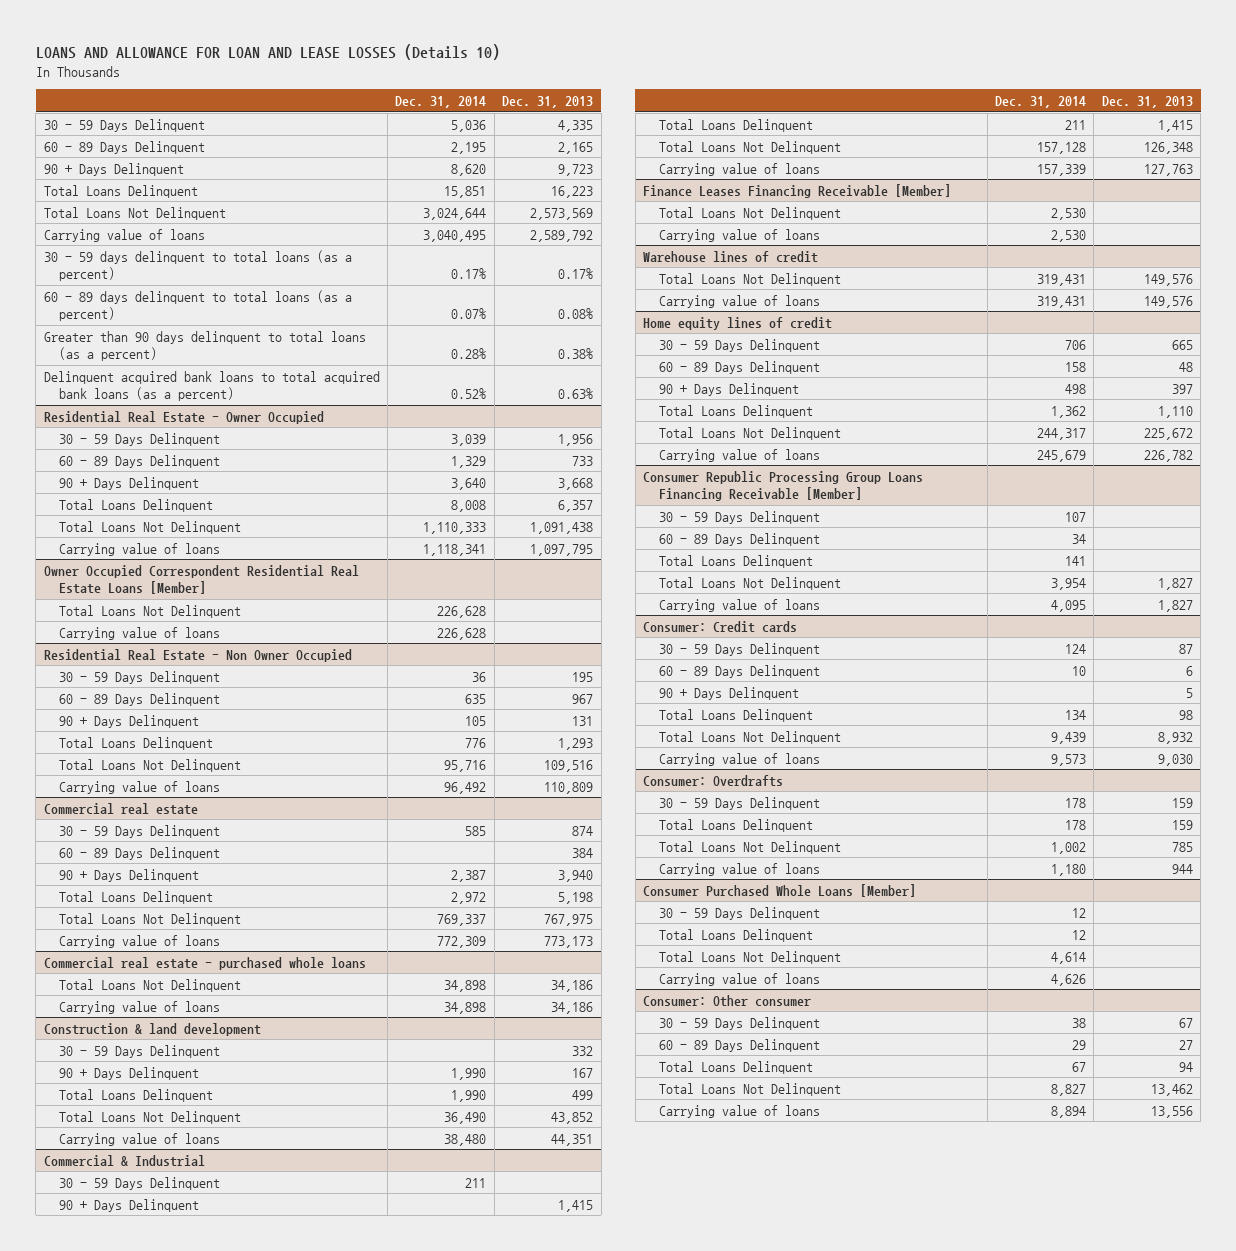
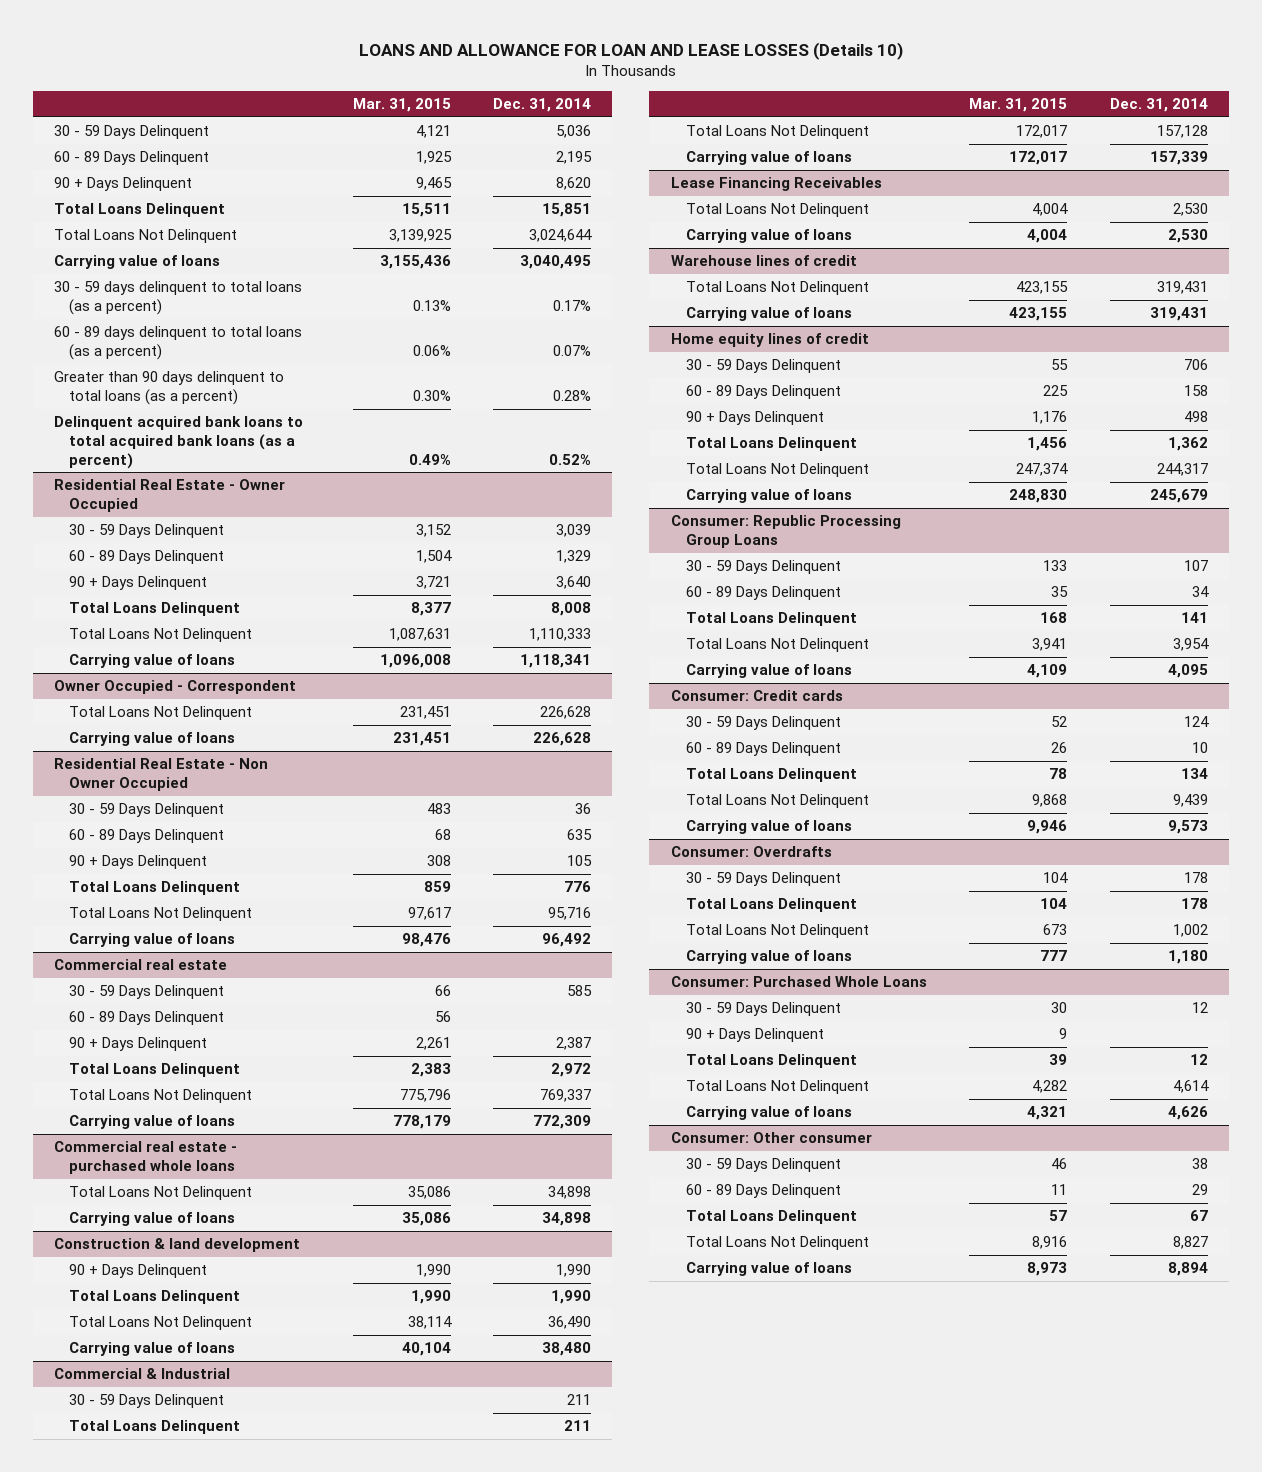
- | Dec. 31, 2014 | Dec. 31, 2013
+ | Mar. 31, 2015 | Dec. 31, 2014
- Owner Occupied Correspondent Residential Real Estate Loans [Member]
+ Owner Occupied - Correspondent
@ Construction & land development
- 30 - 59 Days Delinquent | | 332
@ Commercial & Industrial
- 90 + Days Delinquent | | 1,415
- Finance Leases Financing Receivable [Member]
+ Lease Financing Receivables
- Consumer Republic Processing Group Loans Financing Receivable [Member]
+ Consumer: Republic Processing Group Loans
@ Consumer: Credit cards
- 90 + Days Delinquent | | 5
- Consumer Purchased Whole Loans [Member]
+ Consumer: Purchased Whole Loans
+ 90 + Days Delinquent | 9 |

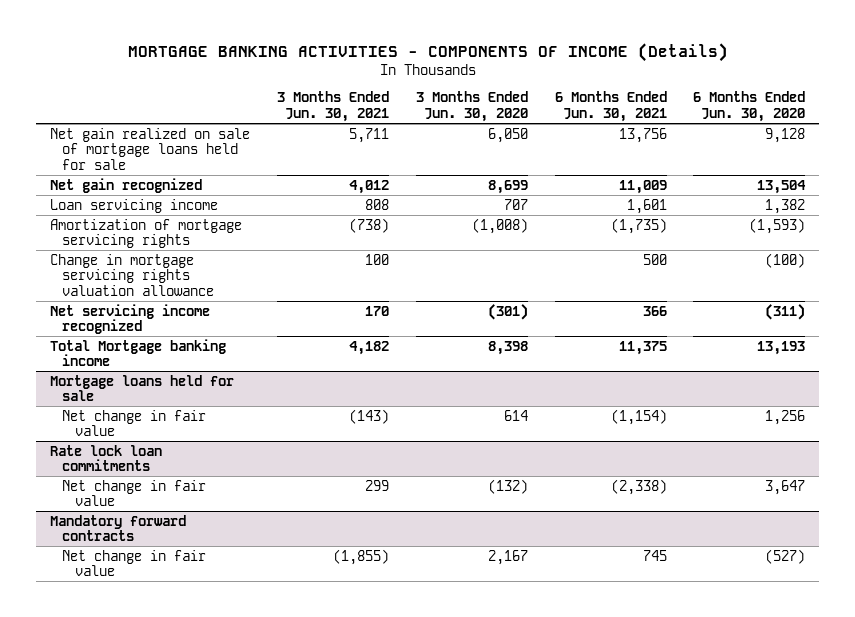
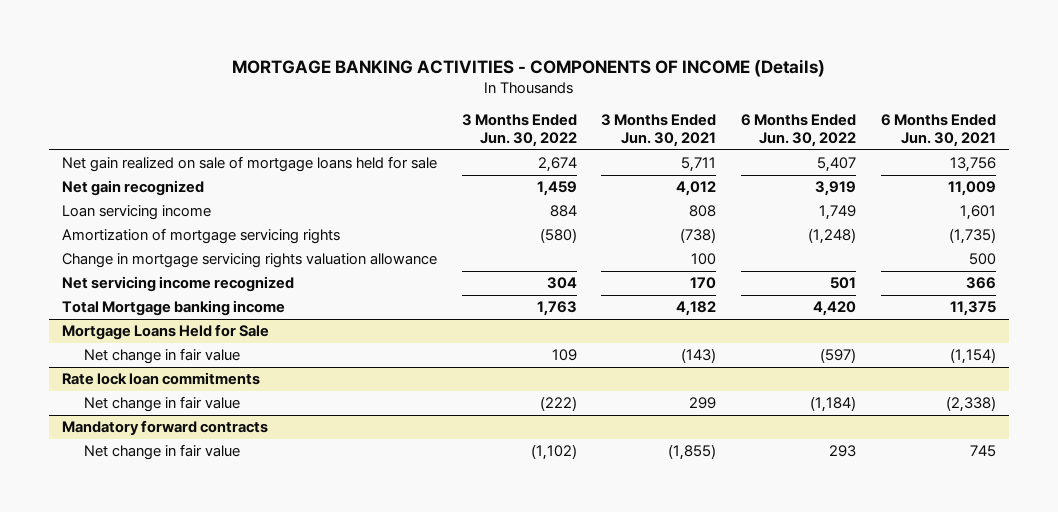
- | 3 Months Ended Jun. 30, 2021 | 3 Months Ended Jun. 30, 2020 | 6 Months Ended Jun. 30, 2021 | 6 Months Ended Jun. 30, 2020
+ | 3 Months Ended Jun. 30, 2022 | 3 Months Ended Jun. 30, 2021 | 6 Months Ended Jun. 30, 2022 | 6 Months Ended Jun. 30, 2021
- Mortgage loans held for sale
+ Mortgage Loans Held for Sale

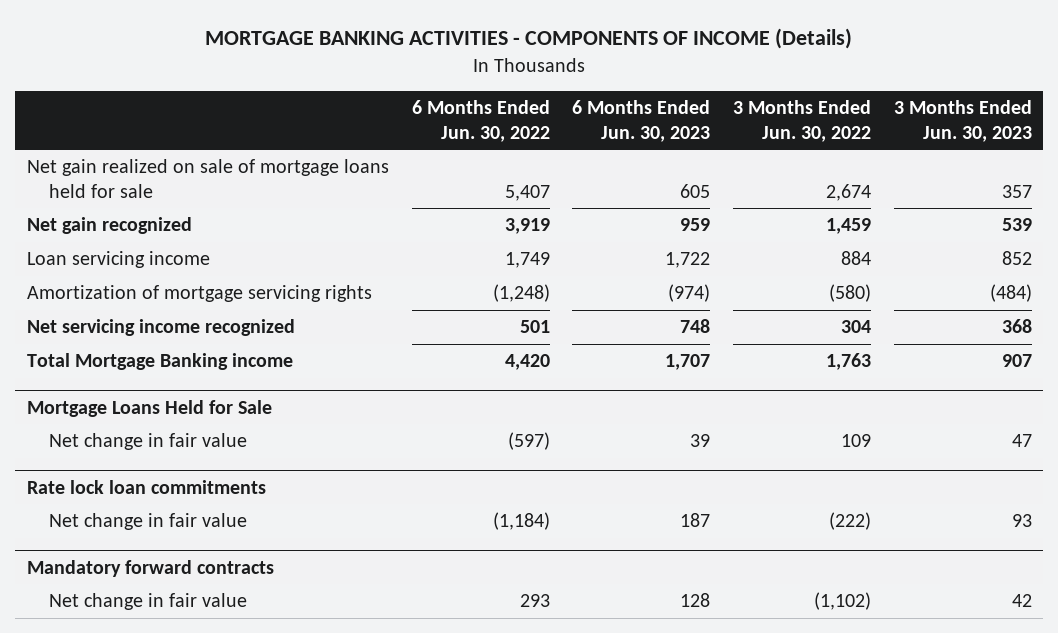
- | 3 Months Ended Jun. 30, 2022 | 3 Months Ended Jun. 30, 2021 | 6 Months Ended Jun. 30, 2022 | 6 Months Ended Jun. 30, 2021
+ | 6 Months Ended Jun. 30, 2022 | 6 Months Ended Jun. 30, 2023 | 3 Months Ended Jun. 30, 2022 | 3 Months Ended Jun. 30, 2023
- Change in mortgage servicing rights valuation allowance | | 100 | | 500
- Total Mortgage banking income | 1,763 | 4,182 | 4,420 | 11,375
+ Total Mortgage Banking income | 4,420 | 1,707 | 1,763 | 907

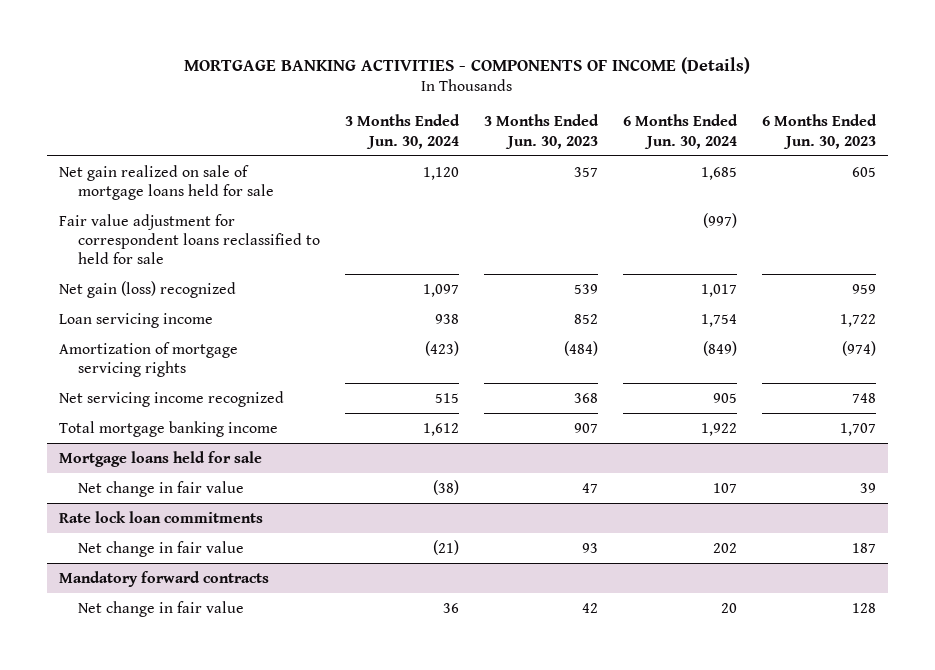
- | 6 Months Ended Jun. 30, 2022 | 6 Months Ended Jun. 30, 2023 | 3 Months Ended Jun. 30, 2022 | 3 Months Ended Jun. 30, 2023
+ | 3 Months Ended Jun. 30, 2024 | 3 Months Ended Jun. 30, 2023 | 6 Months Ended Jun. 30, 2024 | 6 Months Ended Jun. 30, 2023
- Net gain recognized | 3,919 | 959 | 1,459 | 539
+ Fair value adjustment for correspondent loans reclassified to held for sale | | | (997) |
+ Net gain (loss) recognized | 1,097 | 539 | 1,017 | 959
- Total Mortgage Banking income | 4,420 | 1,707 | 1,763 | 907
- Mortgage Loans Held for Sale
+ Total mortgage banking income | 1,612 | 907 | 1,922 | 1,707
+ Mortgage loans held for sale

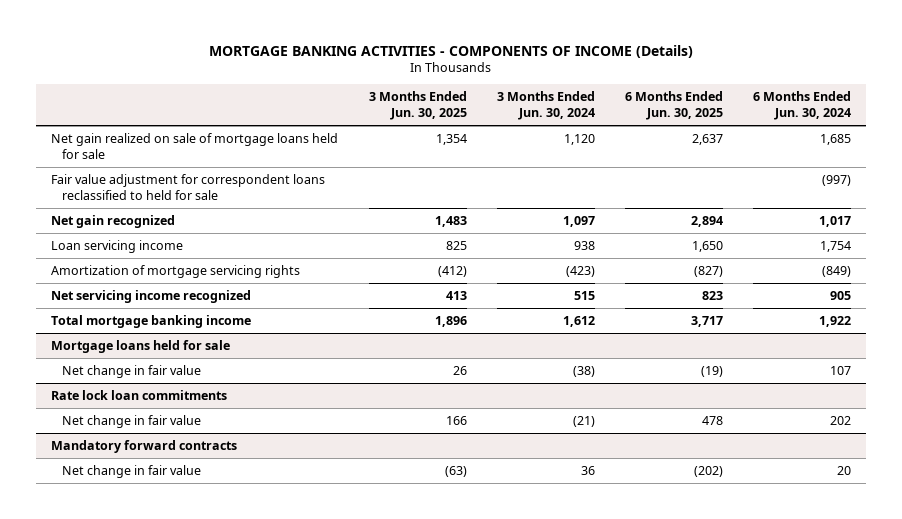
- | 3 Months Ended Jun. 30, 2024 | 3 Months Ended Jun. 30, 2023 | 6 Months Ended Jun. 30, 2024 | 6 Months Ended Jun. 30, 2023
+ | 3 Months Ended Jun. 30, 2025 | 3 Months Ended Jun. 30, 2024 | 6 Months Ended Jun. 30, 2025 | 6 Months Ended Jun. 30, 2024
- Net gain (loss) recognized | 1,097 | 539 | 1,017 | 959
+ Net gain recognized | 1,483 | 1,097 | 2,894 | 1,017

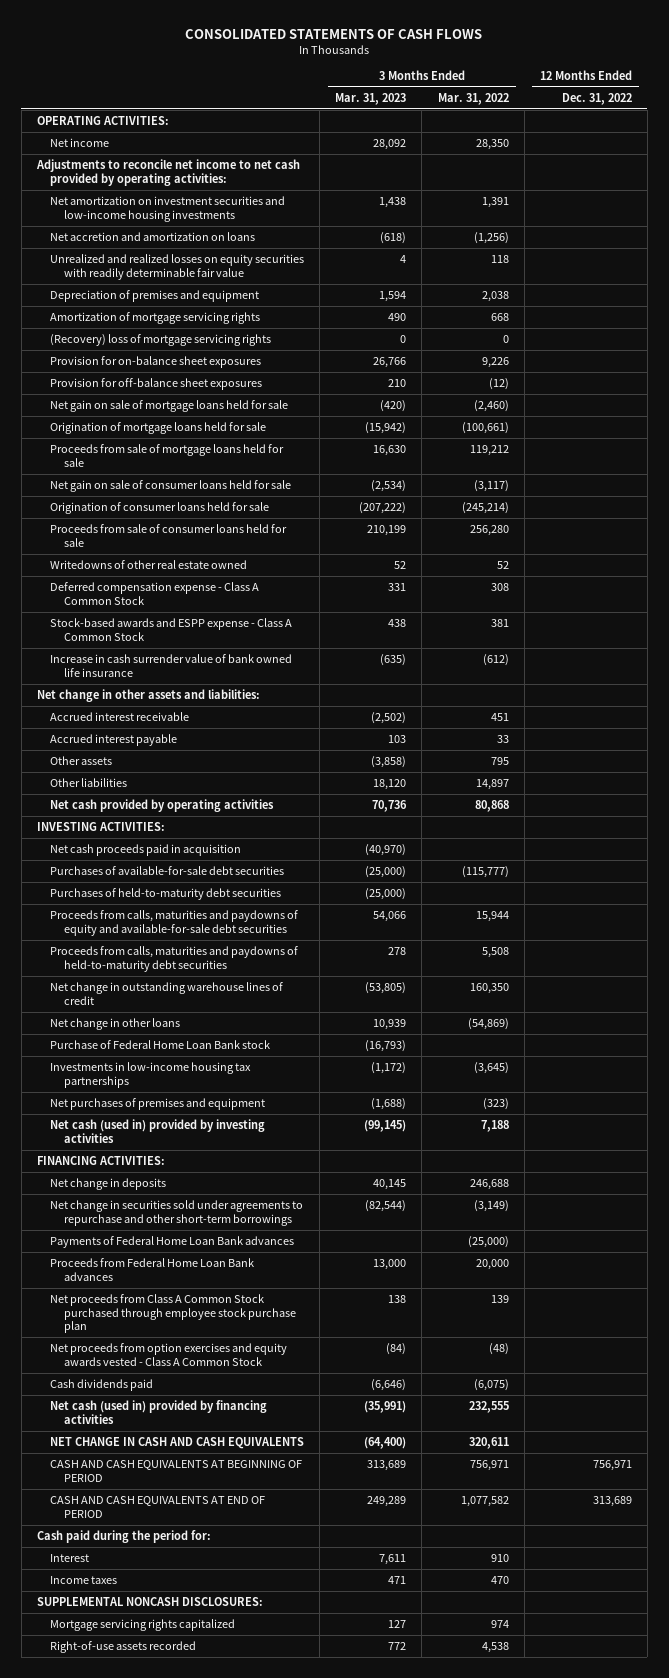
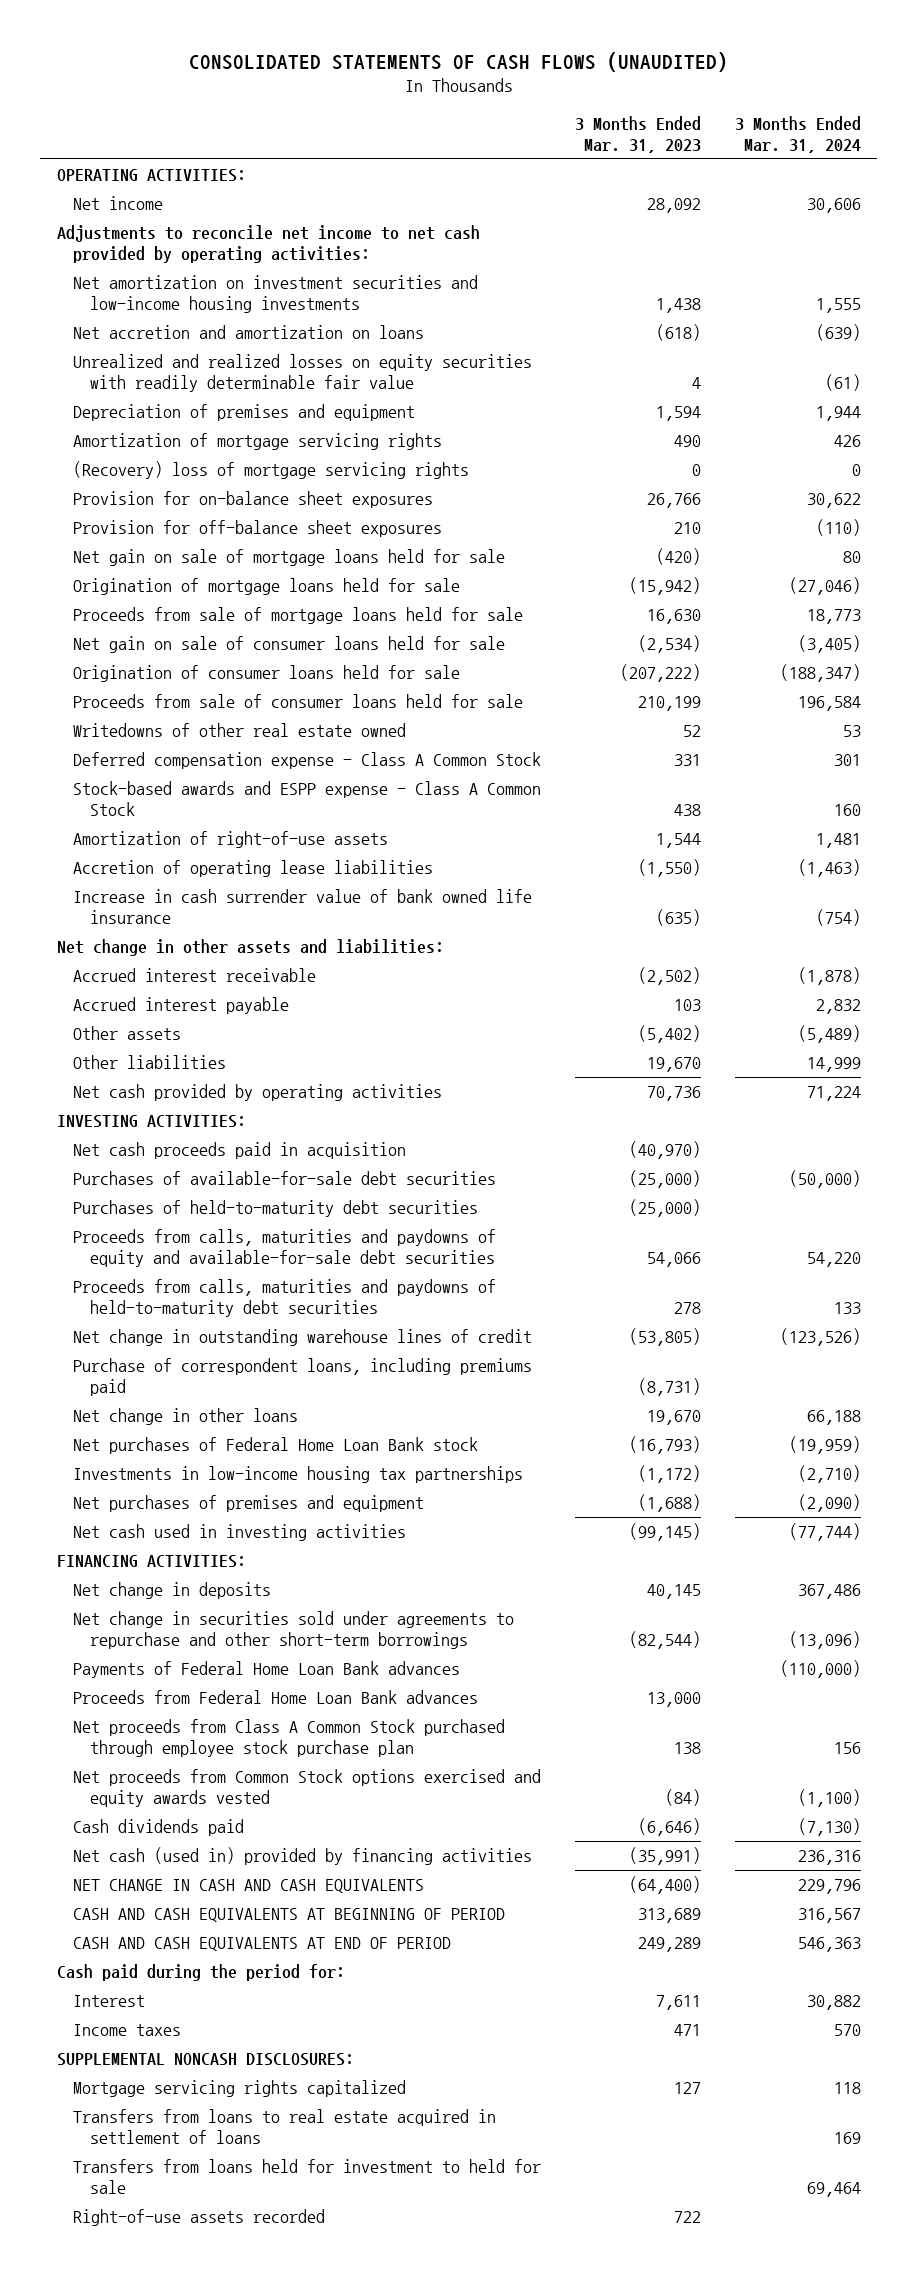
- CONSOLIDATED STATEMENTS OF CASH FLOWS
+ CONSOLIDATED STATEMENTS OF CASH FLOWS (UNAUDITED)
- | 3 Months Ended Mar. 31, 2023 | 3 Months Ended Mar. 31, 2022 | 12 Months Ended Dec. 31, 2022
+ | 3 Months Ended Mar. 31, 2023 | 3 Months Ended Mar. 31, 2024
+ Amortization of right-of-use assets | 1,544 | 1,481
+ Accretion of operating lease liabilities | (1,550) | (1,463)
- Other assets | (3,858) | 795 |
- Other liabilities | 18,120 | 14,897 |
+ Other assets | (5,402) | (5,489)
+ Other liabilities | 19,670 | 14,999
- Net change in other loans | 10,939 | (54,869) |
- Purchase of Federal Home Loan Bank stock | (16,793) | |
+ Purchase of correspondent loans, including premiums paid | (8,731) |
+ Net change in other loans | 19,670 | 66,188
+ Net purchases of Federal Home Loan Bank stock | (16,793) | (19,959)
- Net cash (used in) provided by investing activities | (99,145) | 7,188 |
+ Net cash used in investing activities | (99,145) | (77,744)
- Net proceeds from option exercises and equity awards vested - Class A Common Stock | (84) | (48) |
+ Net proceeds from Common Stock options exercised and equity awards vested | (84) | (1,100)
- Right-of-use assets recorded | 772 | 4,538 |
+ Transfers from loans to real estate acquired in settlement of loans | | 169
+ Transfers from loans held for investment to held for sale | | 69,464
+ Right-of-use assets recorded | 722 |

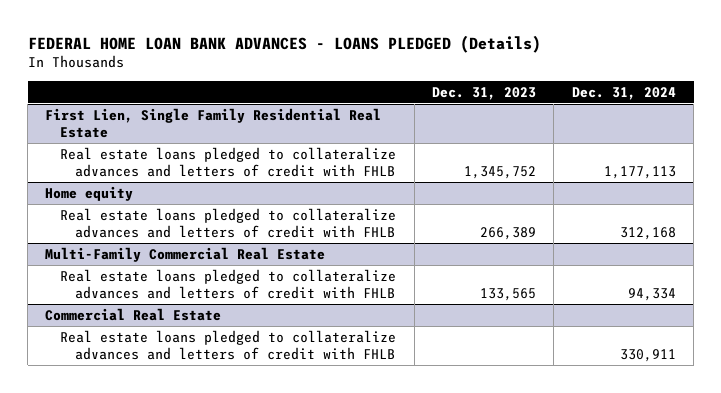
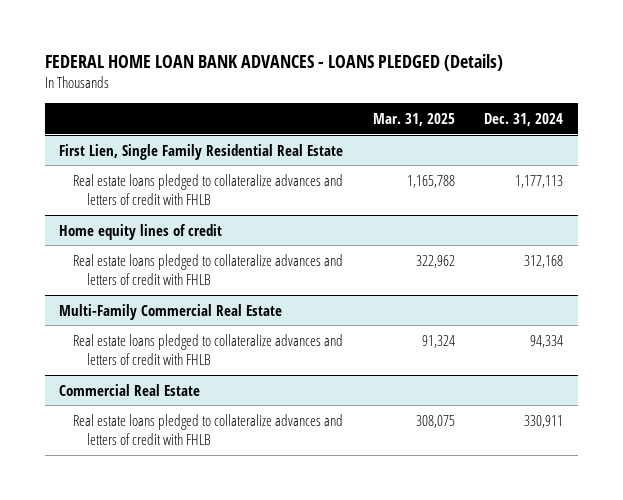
- | Dec. 31, 2023 | Dec. 31, 2024
+ | Mar. 31, 2025 | Dec. 31, 2024
- Home equity
+ Home equity lines of credit

